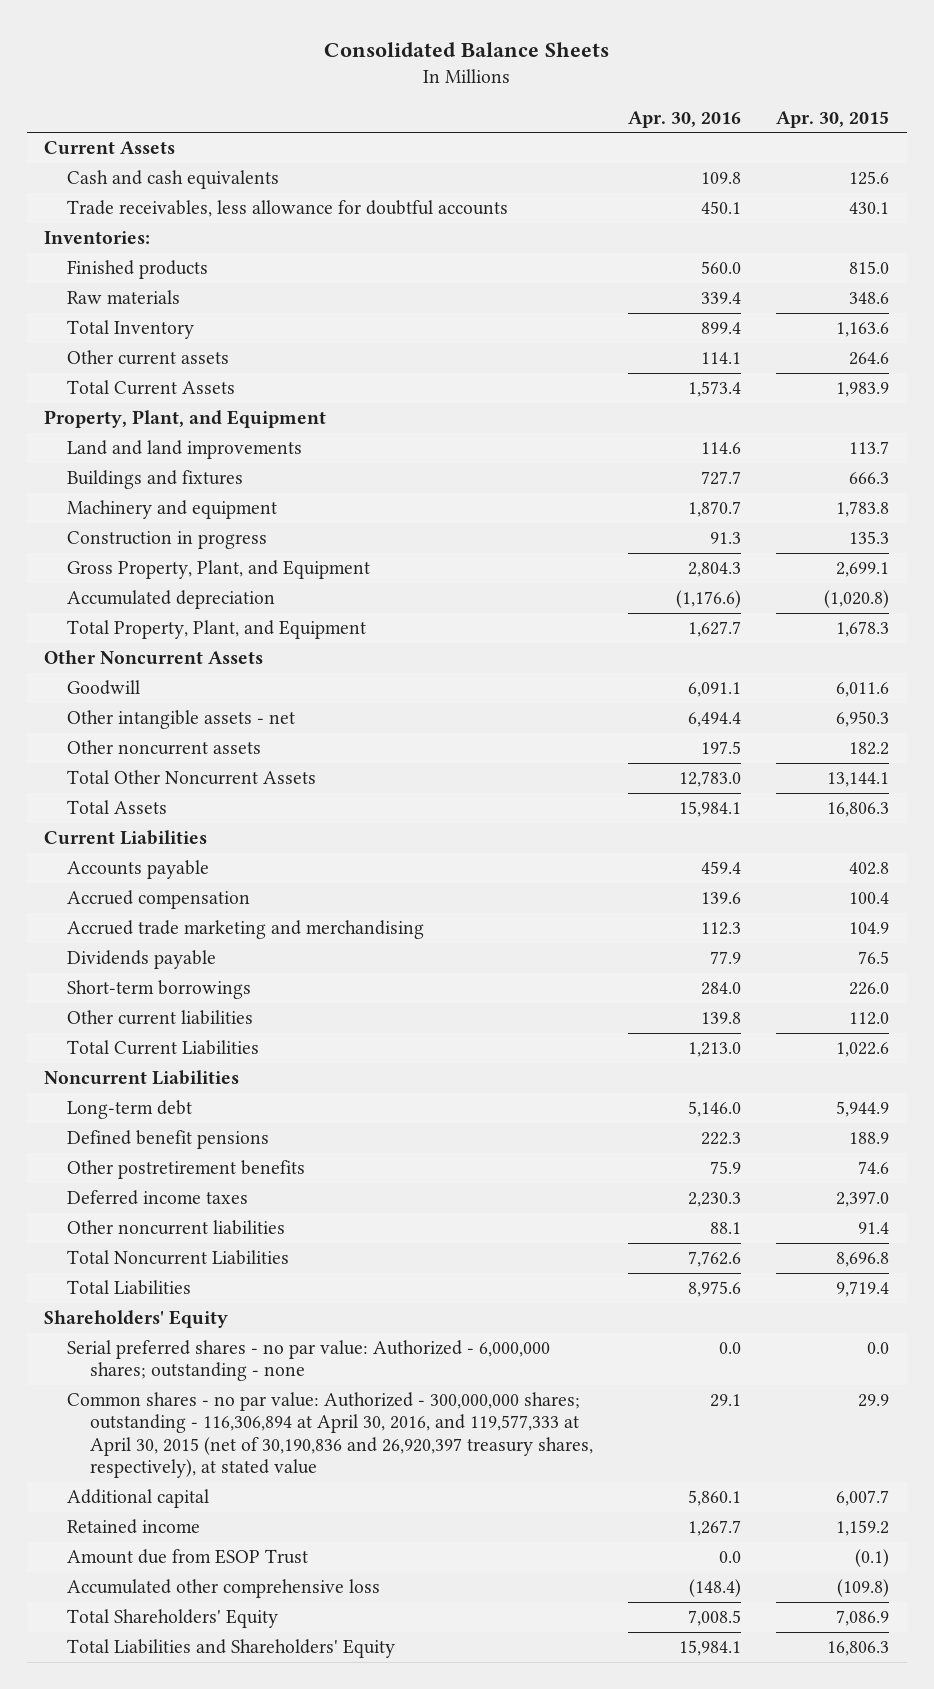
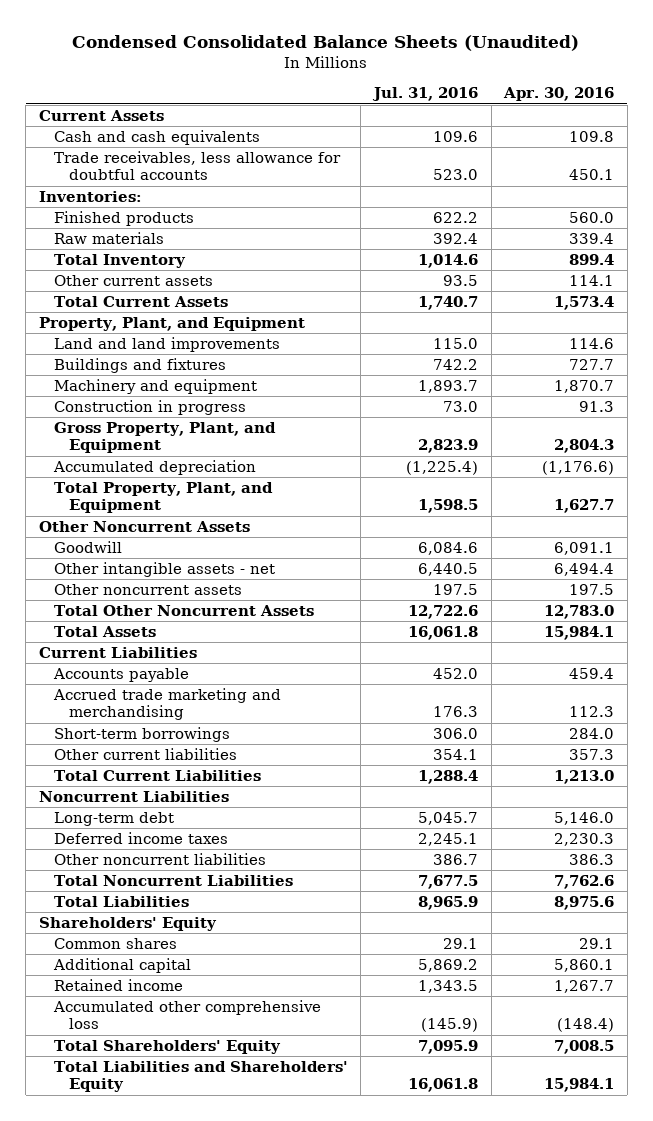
- Consolidated Balance Sheets
+ Condensed Consolidated Balance Sheets (Unaudited)
- | Apr. 30, 2016 | Apr. 30, 2015
+ | Jul. 31, 2016 | Apr. 30, 2016
- Accrued compensation | 139.6 | 100.4
- Dividends payable | 77.9 | 76.5
- Other current liabilities | 139.8 | 112.0
+ Other current liabilities | 354.1 | 357.3
- Defined benefit pensions | 222.3 | 188.9
- Other postretirement benefits | 75.9 | 74.6
- Other noncurrent liabilities | 88.1 | 91.4
+ Other noncurrent liabilities | 386.7 | 386.3
- Serial preferred shares - no par value: Authorized - 6,000,000 shares; outstanding - none | 0.0 | 0.0
- Common shares - no par value: Authorized - 300,000,000 shares; outstanding - 116,306,894 at April 30, 2016, and 119,577,333 at April 30, 2015 (net of 30,190,836 and 26,920,397 treasury shares, respectively), at stated value | 29.1 | 29.9
+ Common shares | 29.1 | 29.1
- Amount due from ESOP Trust | 0.0 | (0.1)

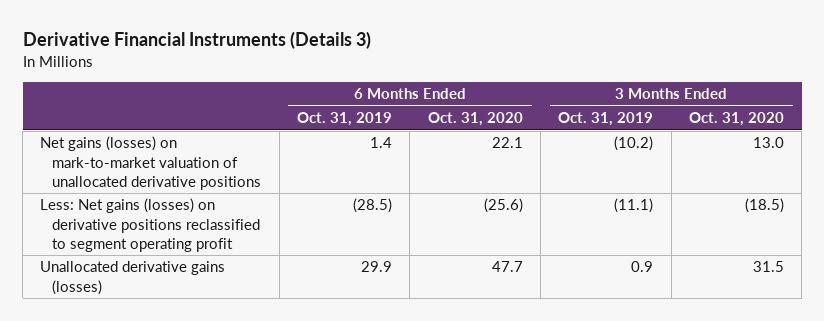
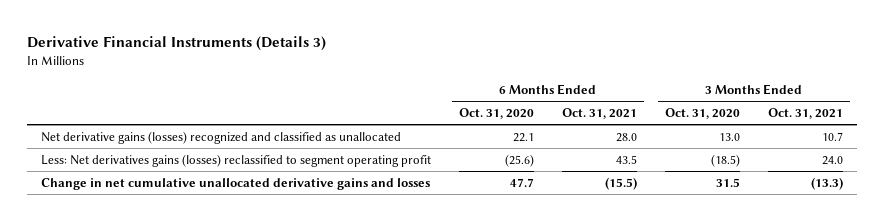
- | 6 Months Ended Oct. 31, 2019 | 6 Months Ended Oct. 31, 2020 | 3 Months Ended Oct. 31, 2019 | 3 Months Ended Oct. 31, 2020
+ | 6 Months Ended Oct. 31, 2020 | 6 Months Ended Oct. 31, 2021 | 3 Months Ended Oct. 31, 2020 | 3 Months Ended Oct. 31, 2021
- Net gains (losses) on mark-to-market valuation of unallocated derivative positions | 1.4 | 22.1 | (10.2) | 13.0
- Less: Net gains (losses) on derivative positions reclassified to segment operating profit | (28.5) | (25.6) | (11.1) | (18.5)
- Unallocated derivative gains (losses) | 29.9 | 47.7 | 0.9 | 31.5
+ Net derivative gains (losses) recognized and classified as unallocated | 22.1 | 28.0 | 13.0 | 10.7
+ Less: Net derivatives gains (losses) reclassified to segment operating profit | (25.6) | 43.5 | (18.5) | 24.0
+ Change in net cumulative unallocated derivative gains and losses | 47.7 | (15.5) | 31.5 | (13.3)

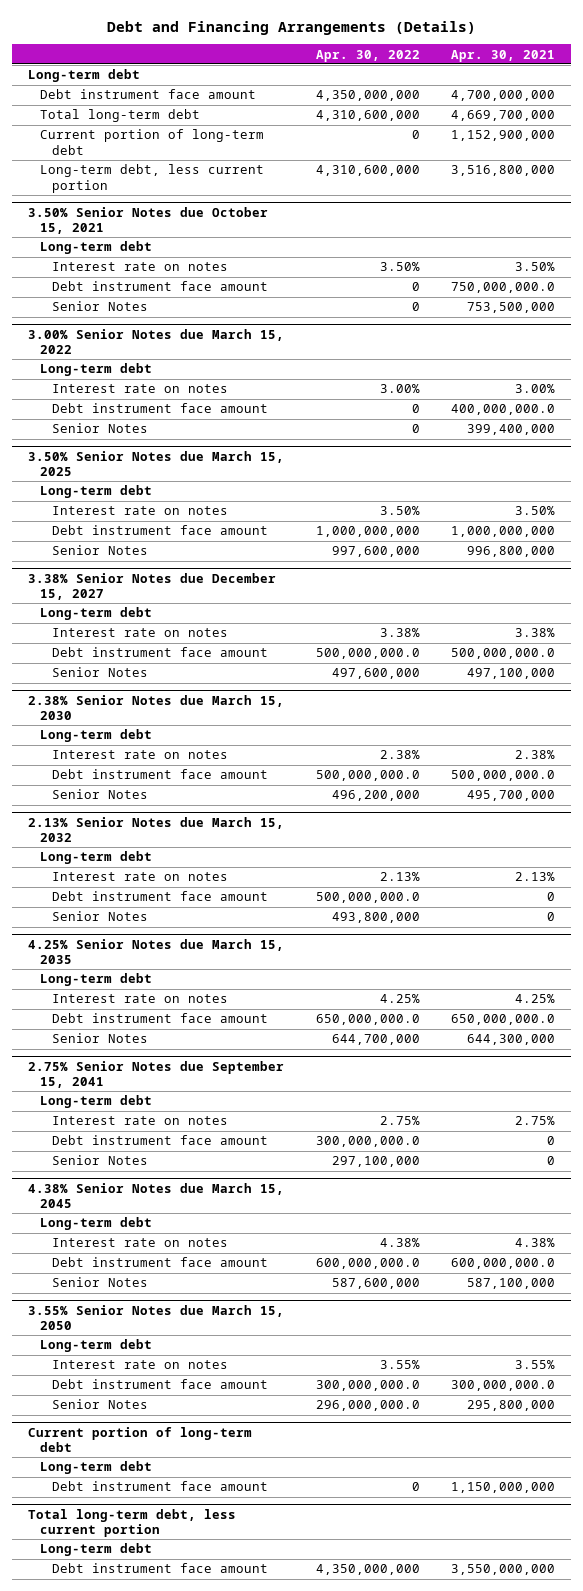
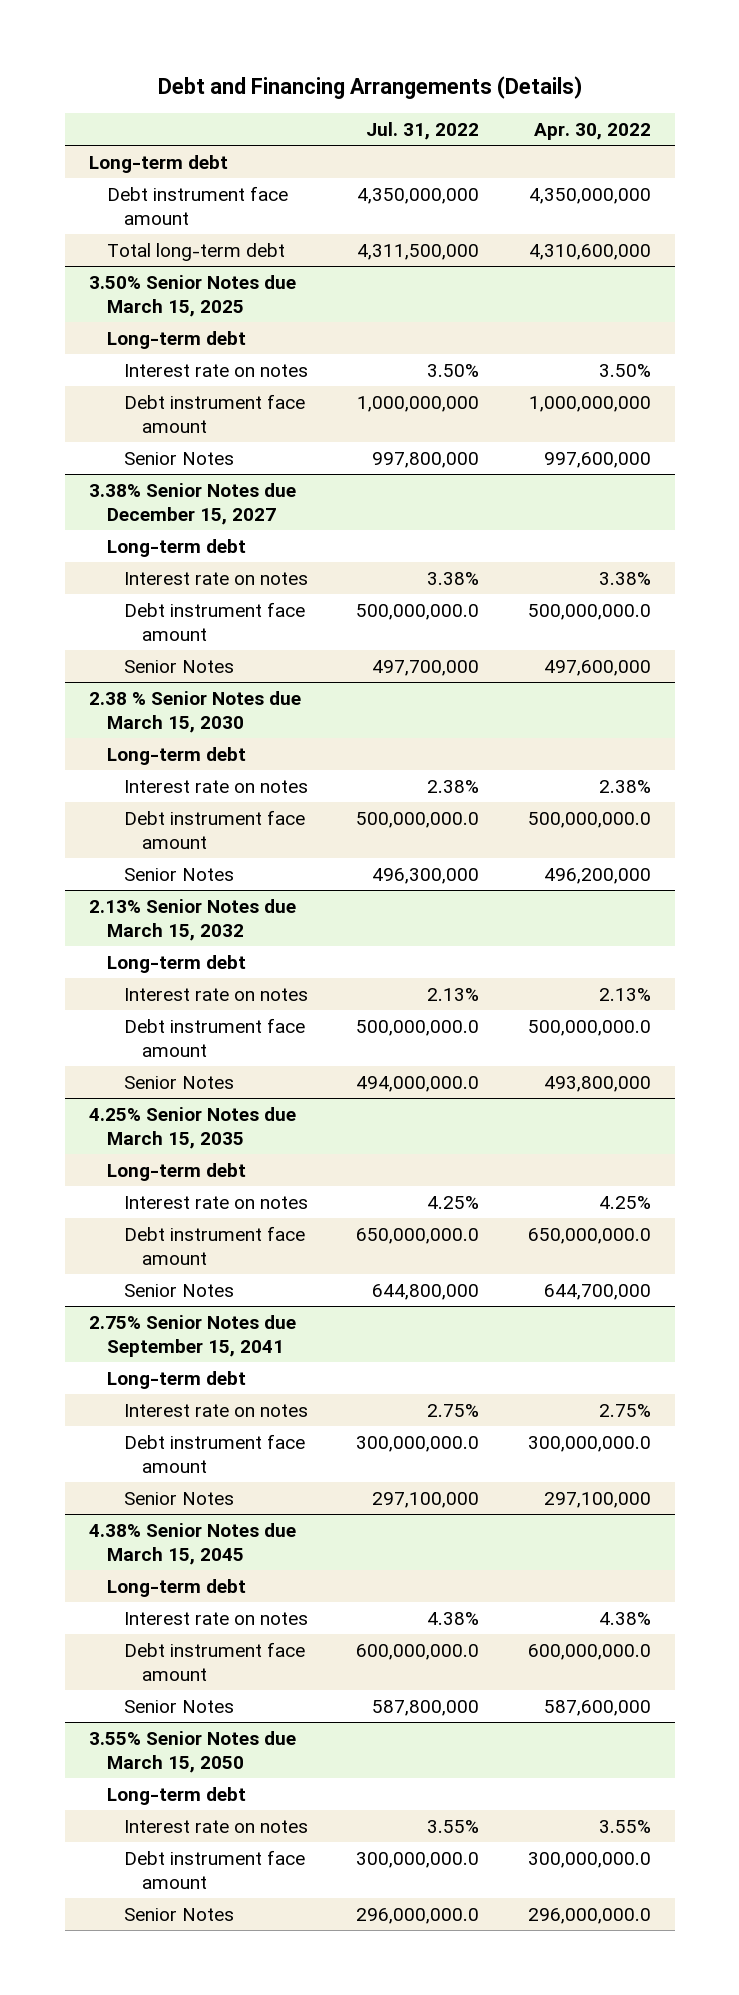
- | Apr. 30, 2022 | Apr. 30, 2021
+ | Jul. 31, 2022 | Apr. 30, 2022
- Current portion of long-term debt | 0 | 1,152,900,000
- Long-term debt, less current portion | 4,310,600,000 | 3,516,800,000
- 3.50% Senior Notes due October 15, 2021
- Long-term debt
- Interest rate on notes | 3.50% | 3.50%
- Debt instrument face amount | 0 | 750,000,000.0
- Senior Notes | 0 | 753,500,000
- 3.00% Senior Notes due March 15, 2022
- Long-term debt
- Interest rate on notes | 3.00% | 3.00%
- Debt instrument face amount | 0 | 400,000,000.0
- Senior Notes | 0 | 399,400,000
- 2.38% Senior Notes due March 15, 2030
+ 2.38 % Senior Notes due March 15, 2030
- Current portion of long-term debt
- Long-term debt
- Debt instrument face amount | 0 | 1,150,000,000
- Total long-term debt, less current portion
- Long-term debt
- Debt instrument face amount | 4,350,000,000 | 3,550,000,000

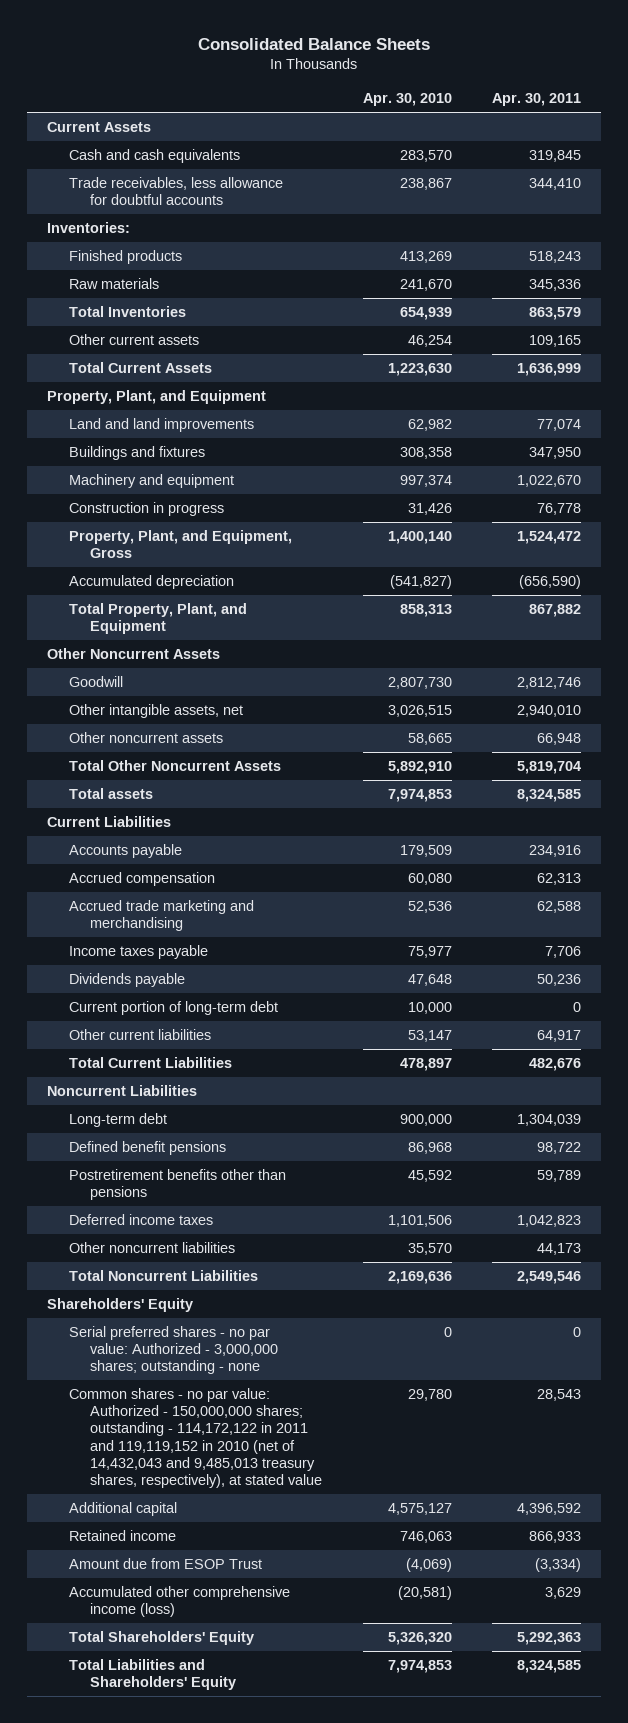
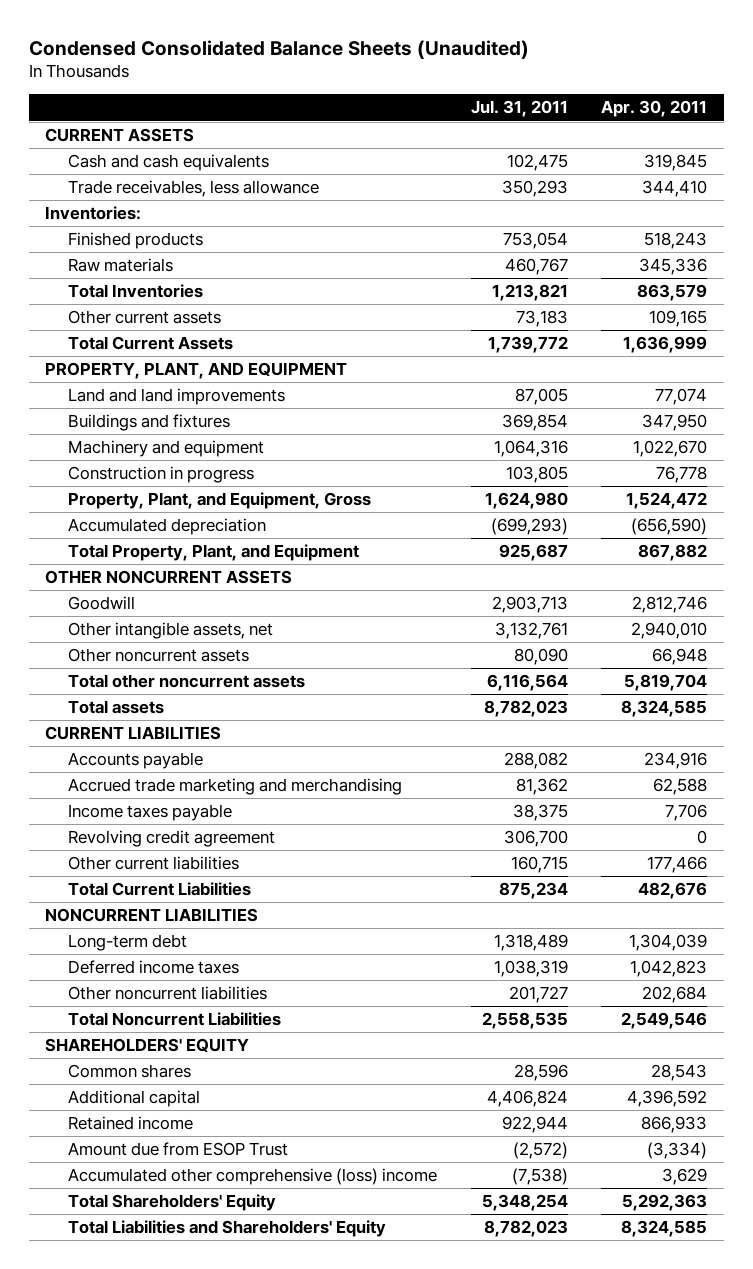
- Consolidated Balance Sheets
+ Condensed Consolidated Balance Sheets (Unaudited)
- | Apr. 30, 2010 | Apr. 30, 2011
+ | Jul. 31, 2011 | Apr. 30, 2011
- Current Assets
+ CURRENT ASSETS
- Trade receivables, less allowance for doubtful accounts | 238,867 | 344,410
+ Trade receivables, less allowance | 350,293 | 344,410
- Property, Plant, and Equipment
+ PROPERTY, PLANT, AND EQUIPMENT
- Other Noncurrent Assets
+ OTHER NONCURRENT ASSETS
- Total Other Noncurrent Assets | 5,892,910 | 5,819,704
+ Total other noncurrent assets | 6,116,564 | 5,819,704
- Current Liabilities
+ CURRENT LIABILITIES
- Accrued compensation | 60,080 | 62,313
- Dividends payable | 47,648 | 50,236
- Current portion of long-term debt | 10,000 | 0
- Other current liabilities | 53,147 | 64,917
+ Revolving credit agreement | 306,700 | 0
+ Other current liabilities | 160,715 | 177,466
- Noncurrent Liabilities
+ NONCURRENT LIABILITIES
- Defined benefit pensions | 86,968 | 98,722
- Postretirement benefits other than pensions | 45,592 | 59,789
- Other noncurrent liabilities | 35,570 | 44,173
+ Other noncurrent liabilities | 201,727 | 202,684
- Shareholders' Equity
- Serial preferred shares - no par value: Authorized - 3,000,000 shares; outstanding - none | 0 | 0
- Common shares - no par value: Authorized - 150,000,000 shares; outstanding - 114,172,122 in 2011 and 119,119,152 in 2010 (net of 14,432,043 and 9,485,013 treasury shares, respectively), at stated value | 29,780 | 28,543
+ SHAREHOLDERS' EQUITY
+ Common shares | 28,596 | 28,543
- Accumulated other comprehensive income (loss) | (20,581) | 3,629
+ Accumulated other comprehensive (loss) income | (7,538) | 3,629

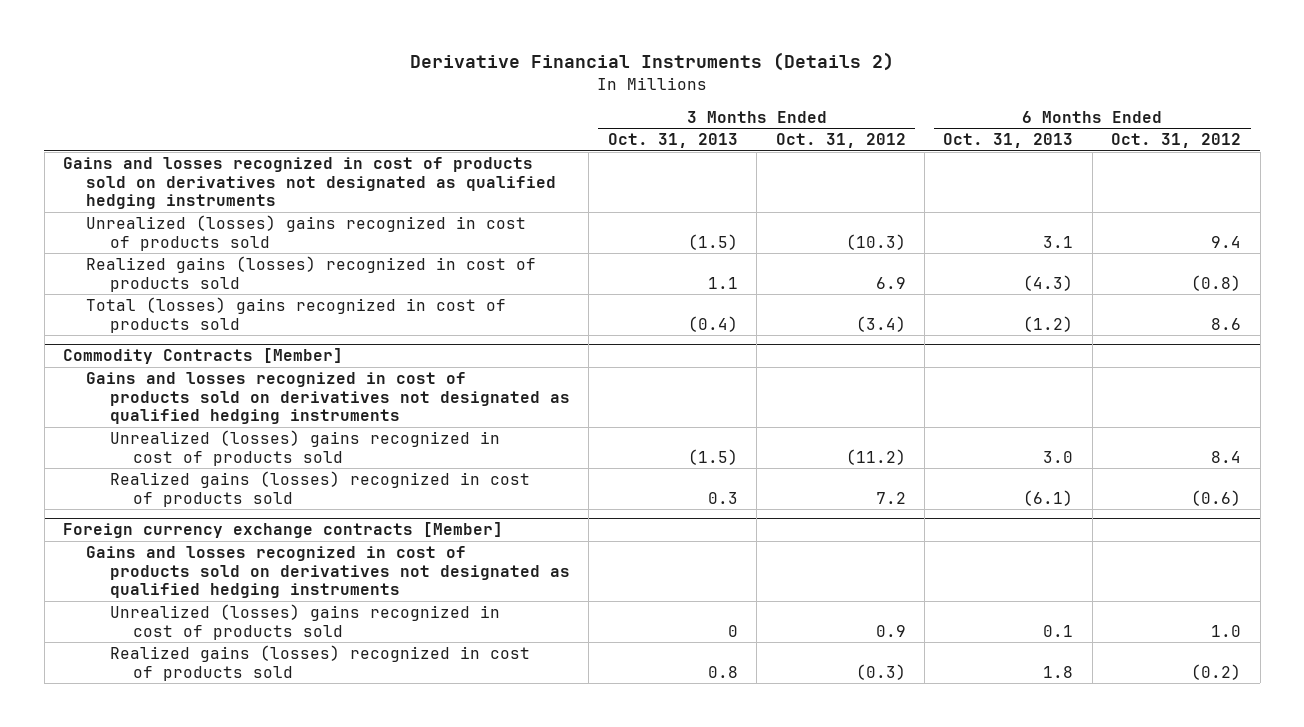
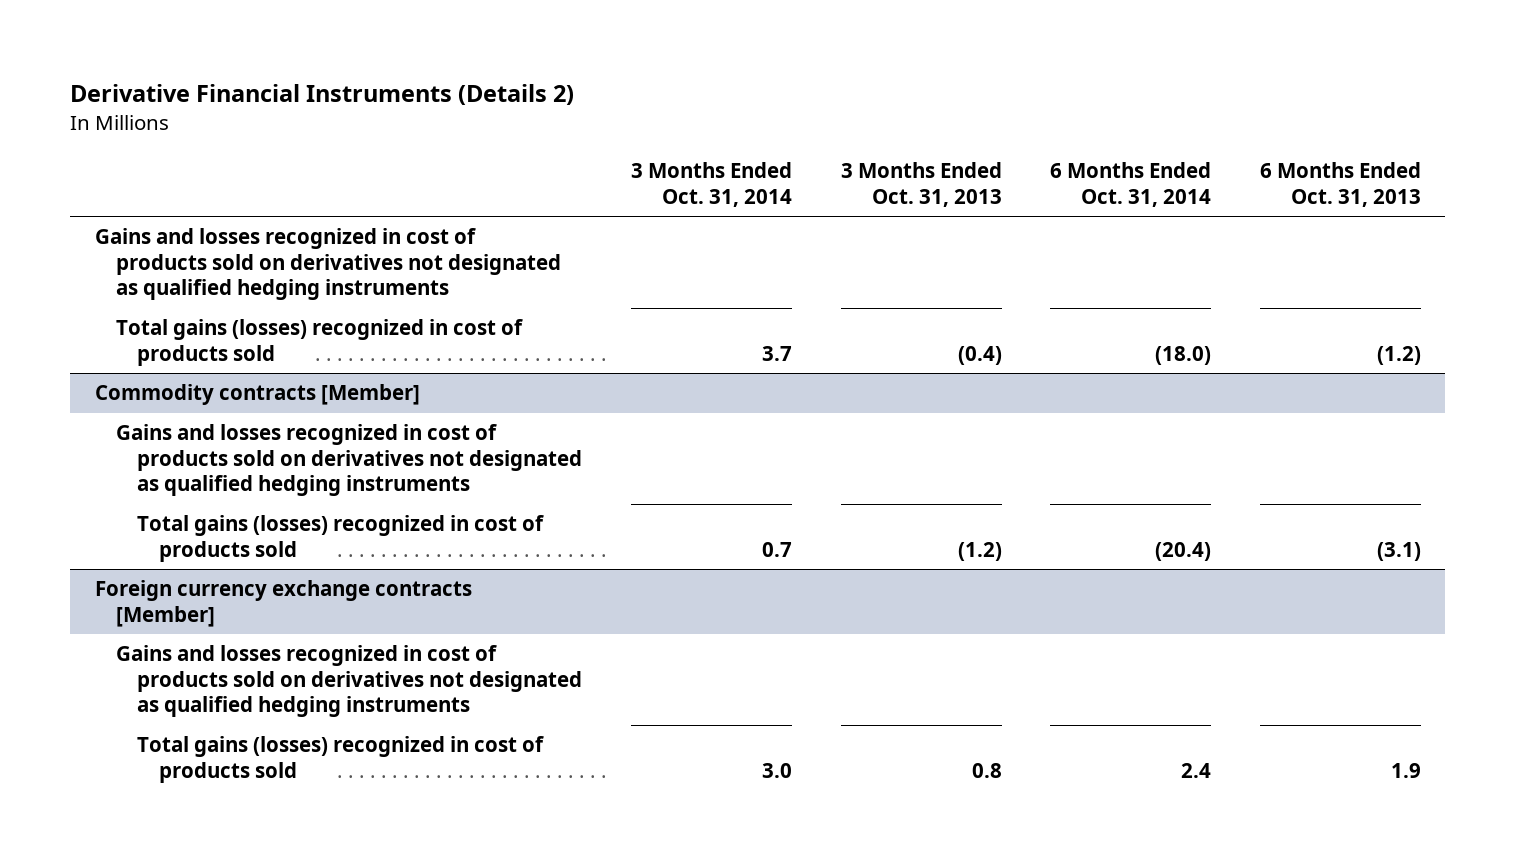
- | 3 Months Ended Oct. 31, 2013 | 3 Months Ended Oct. 31, 2012 | 6 Months Ended Oct. 31, 2013 | 6 Months Ended Oct. 31, 2012
+ | 3 Months Ended Oct. 31, 2014 | 3 Months Ended Oct. 31, 2013 | 6 Months Ended Oct. 31, 2014 | 6 Months Ended Oct. 31, 2013
- Unrealized (losses) gains recognized in cost of products sold | (1.5) | (10.3) | 3.1 | 9.4
- Realized gains (losses) recognized in cost of products sold | 1.1 | 6.9 | (4.3) | (0.8)
- Total (losses) gains recognized in cost of products sold | (0.4) | (3.4) | (1.2) | 8.6
- Commodity Contracts [Member]
+ Total gains (losses) recognized in cost of products sold | 3.7 | (0.4) | (18.0) | (1.2)
+ Commodity contracts [Member]
- Unrealized (losses) gains recognized in cost of products sold | (1.5) | (11.2) | 3.0 | 8.4
- Realized gains (losses) recognized in cost of products sold | 0.3 | 7.2 | (6.1) | (0.6)
+ Total gains (losses) recognized in cost of products sold | 0.7 | (1.2) | (20.4) | (3.1)
@ Foreign currency exchange contracts [Member]
- Unrealized (losses) gains recognized in cost of products sold | 0 | 0.9 | 0.1 | 1.0
- Realized gains (losses) recognized in cost of products sold | 0.8 | (0.3) | 1.8 | (0.2)
+ Total gains (losses) recognized in cost of products sold | 3.0 | 0.8 | 2.4 | 1.9

